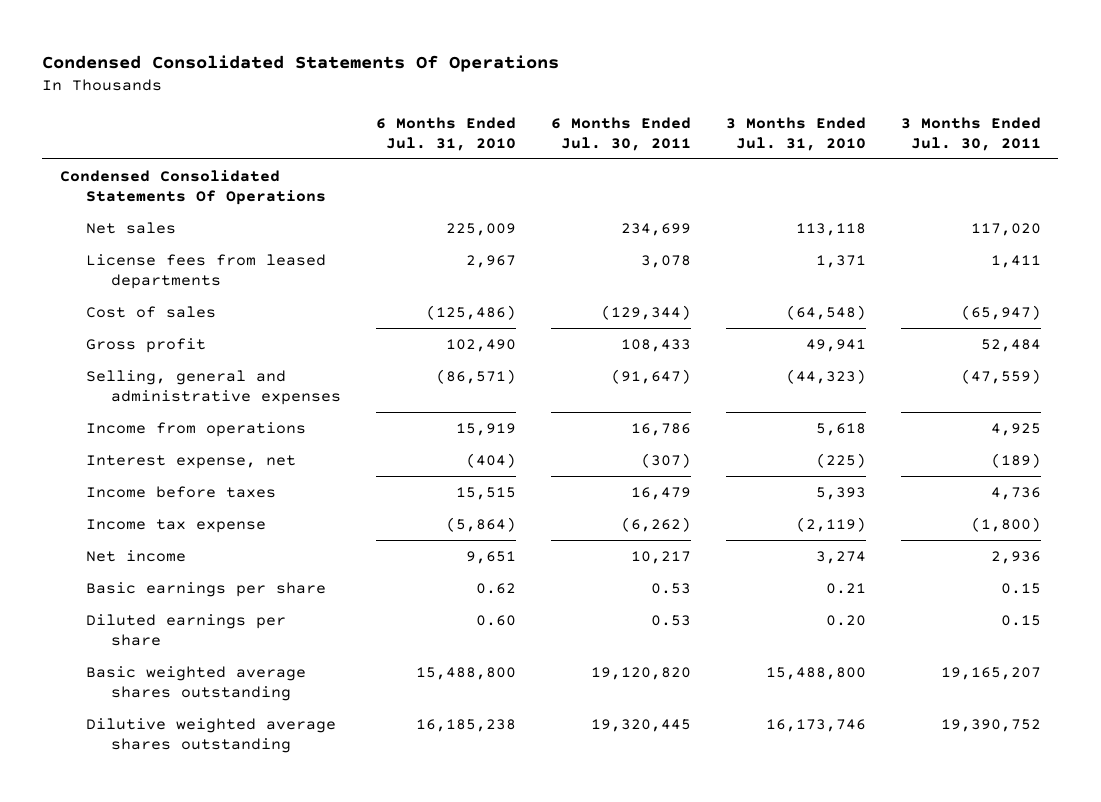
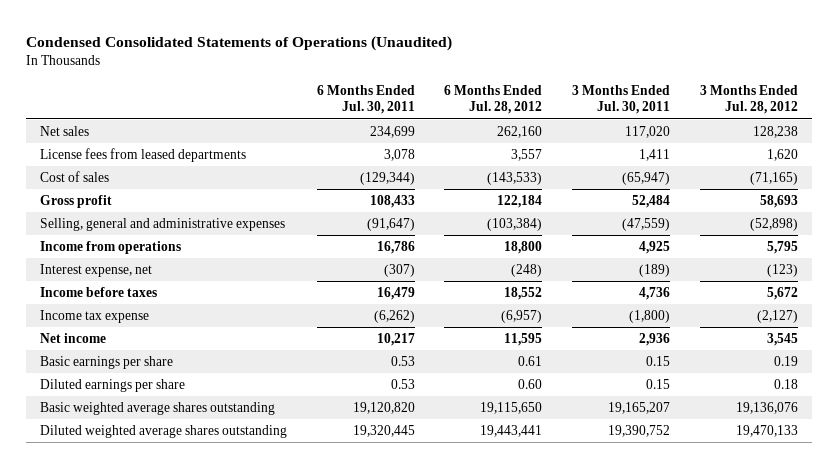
- Condensed Consolidated Statements Of Operations
+ Condensed Consolidated Statements of Operations (Unaudited)
- | 6 Months Ended Jul. 31, 2010 | 6 Months Ended Jul. 30, 2011 | 3 Months Ended Jul. 31, 2010 | 3 Months Ended Jul. 30, 2011
+ | 6 Months Ended Jul. 30, 2011 | 6 Months Ended Jul. 28, 2012 | 3 Months Ended Jul. 30, 2011 | 3 Months Ended Jul. 28, 2012
- Condensed Consolidated Statements Of Operations
- Dilutive weighted average shares outstanding | 16,185,238 | 19,320,445 | 16,173,746 | 19,390,752
+ Diluted weighted average shares outstanding | 19,320,445 | 19,443,441 | 19,390,752 | 19,470,133

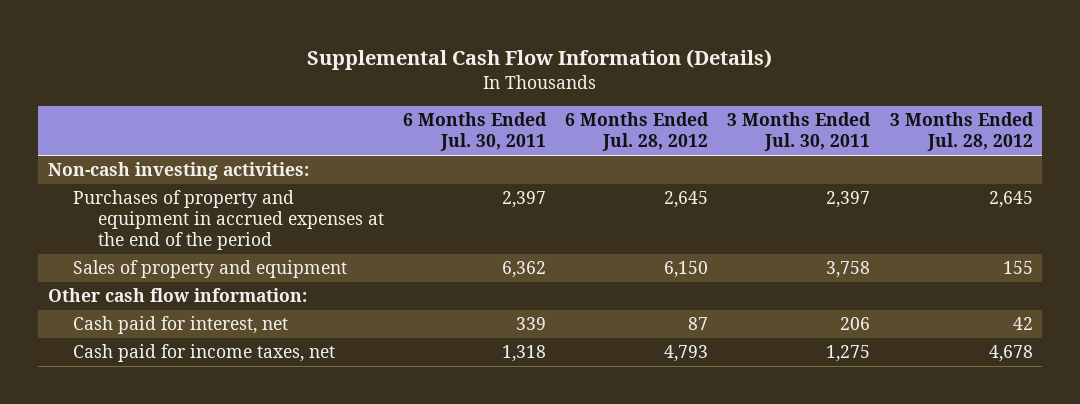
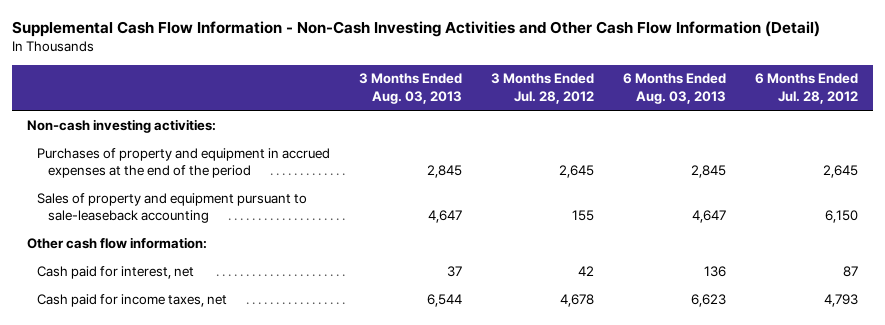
- Supplemental Cash Flow Information (Details)
+ Supplemental Cash Flow Information - Non-Cash Investing Activities and Other Cash Flow Information (Detail)
- | 6 Months Ended Jul. 30, 2011 | 6 Months Ended Jul. 28, 2012 | 3 Months Ended Jul. 30, 2011 | 3 Months Ended Jul. 28, 2012
+ | 3 Months Ended Aug. 03, 2013 | 3 Months Ended Jul. 28, 2012 | 6 Months Ended Aug. 03, 2013 | 6 Months Ended Jul. 28, 2012
- Sales of property and equipment | 6,362 | 6,150 | 3,758 | 155
+ Sales of property and equipment pursuant to sale-leaseback accounting | 4,647 | 155 | 4,647 | 6,150

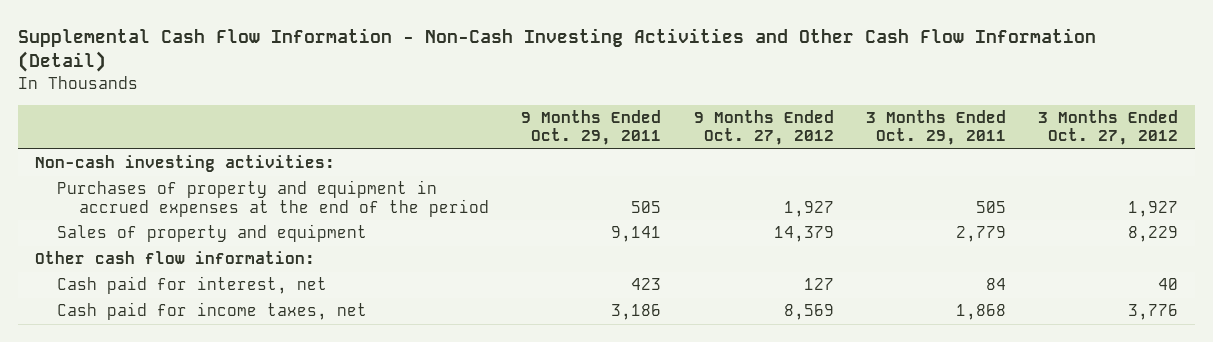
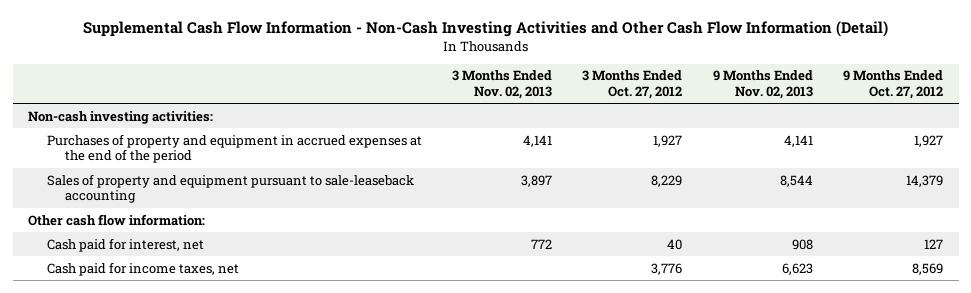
- | 9 Months Ended Oct. 29, 2011 | 9 Months Ended Oct. 27, 2012 | 3 Months Ended Oct. 29, 2011 | 3 Months Ended Oct. 27, 2012
+ | 3 Months Ended Nov. 02, 2013 | 3 Months Ended Oct. 27, 2012 | 9 Months Ended Nov. 02, 2013 | 9 Months Ended Oct. 27, 2012
- Sales of property and equipment | 9,141 | 14,379 | 2,779 | 8,229
+ Sales of property and equipment pursuant to sale-leaseback accounting | 3,897 | 8,229 | 8,544 | 14,379

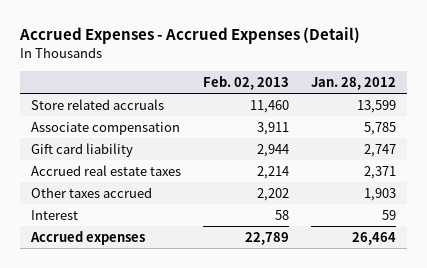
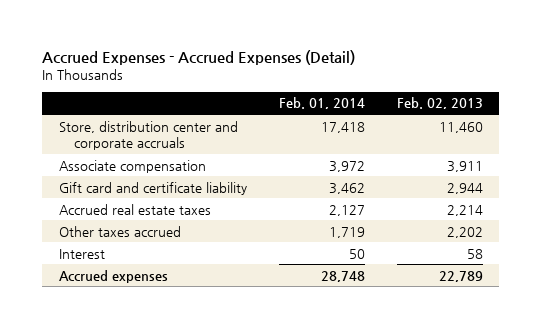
- | Feb. 02, 2013 | Jan. 28, 2012
+ | Feb. 01, 2014 | Feb. 02, 2013
- Store related accruals | 11,460 | 13,599
+ Store, distribution center and corporate accruals | 17,418 | 11,460
- Gift card liability | 2,944 | 2,747
+ Gift card and certificate liability | 3,462 | 2,944

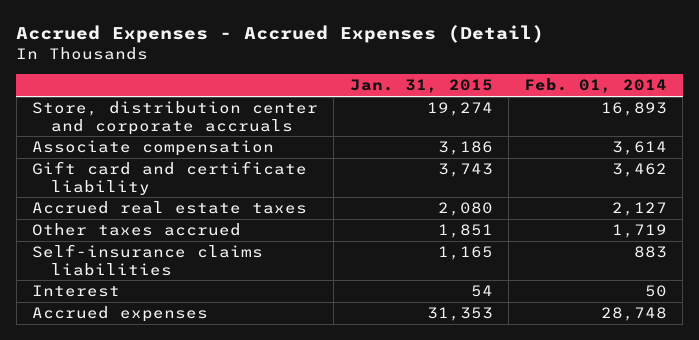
- | Feb. 01, 2014 | Feb. 02, 2013
+ | Jan. 31, 2015 | Feb. 01, 2014
- Store, distribution center and corporate accruals | 17,418 | 11,460
- Associate compensation | 3,972 | 3,911
+ Store, distribution center and corporate accruals | 19,274 | 16,893
+ Associate compensation | 3,186 | 3,614
+ Self-insurance claims liabilities | 1,165 | 883

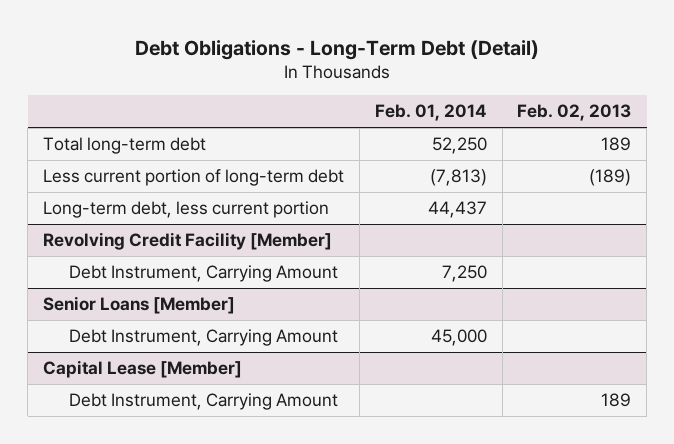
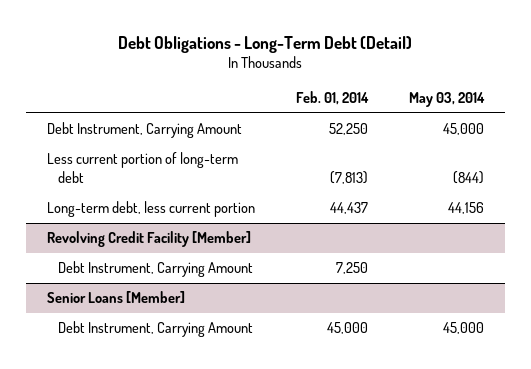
- | Feb. 01, 2014 | Feb. 02, 2013
+ | Feb. 01, 2014 | May 03, 2014
- Total long-term debt | 52,250 | 189
+ Debt Instrument, Carrying Amount | 52,250 | 45,000
- Capital Lease [Member]
- Debt Instrument, Carrying Amount | | 189

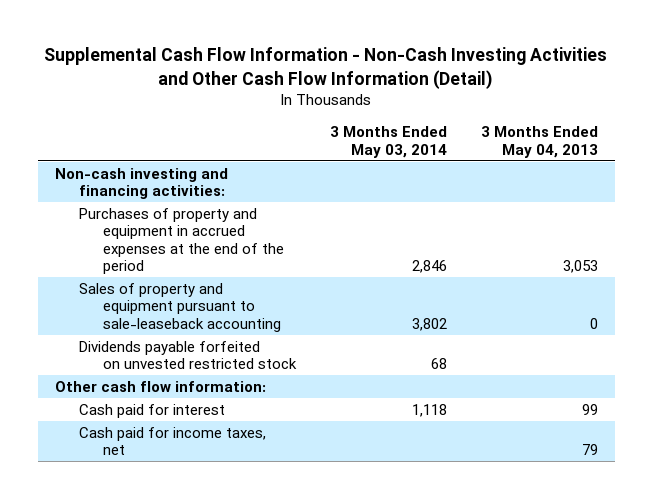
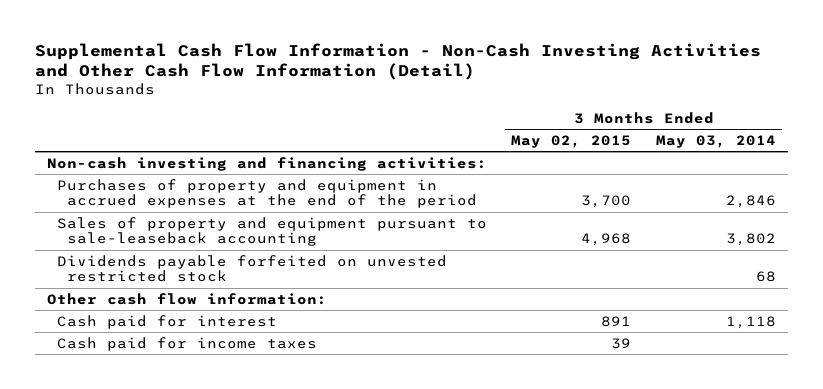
- | 3 Months Ended May 03, 2014 | 3 Months Ended May 04, 2013
+ | 3 Months Ended May 02, 2015 | 3 Months Ended May 03, 2014
- Cash paid for income taxes, net | | 79
+ Cash paid for income taxes | 39 |

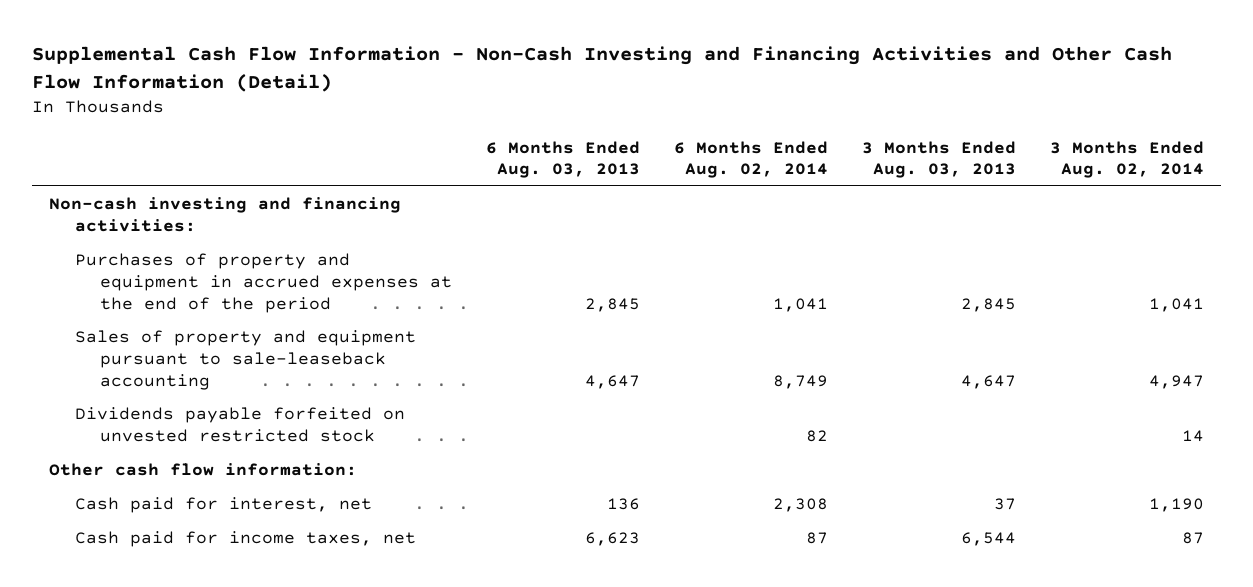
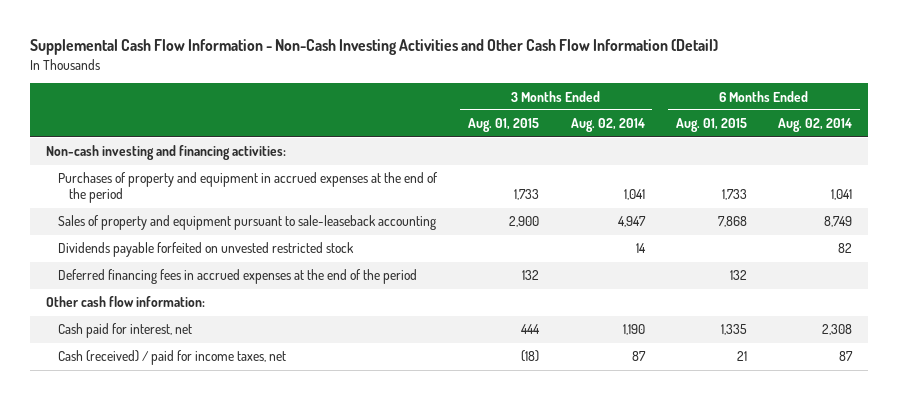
- Supplemental Cash Flow Information - Non-Cash Investing and Financing Activities and Other Cash Flow Information (Detail)
+ Supplemental Cash Flow Information - Non-Cash Investing Activities and Other Cash Flow Information (Detail)
- | 6 Months Ended Aug. 03, 2013 | 6 Months Ended Aug. 02, 2014 | 3 Months Ended Aug. 03, 2013 | 3 Months Ended Aug. 02, 2014
+ | 3 Months Ended Aug. 01, 2015 | 3 Months Ended Aug. 02, 2014 | 6 Months Ended Aug. 01, 2015 | 6 Months Ended Aug. 02, 2014
+ Deferred financing fees in accrued expenses at the end of the period | 132 | | 132 |
- Cash paid for income taxes, net | 6,623 | 87 | 6,544 | 87
+ Cash (received) / paid for income taxes, net | (18) | 87 | 21 | 87

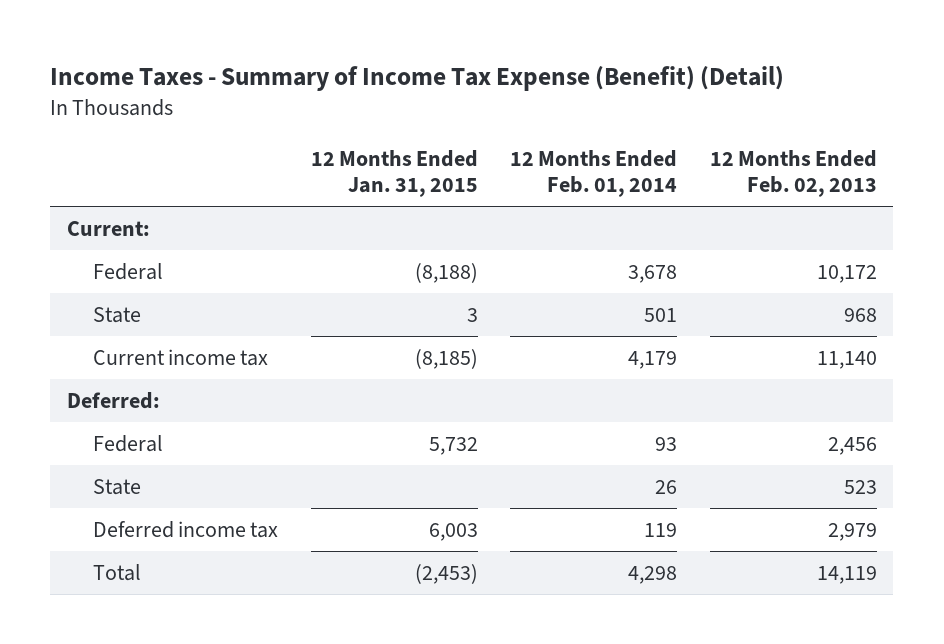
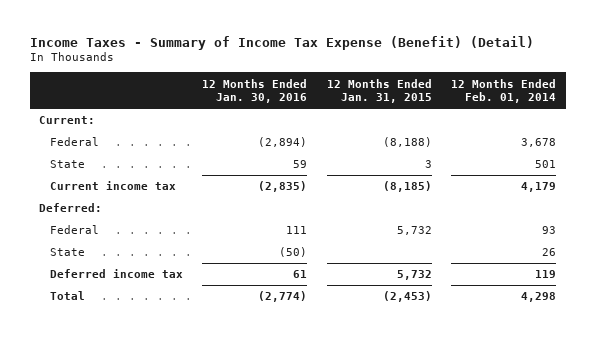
- | 12 Months Ended Jan. 31, 2015 | 12 Months Ended Feb. 01, 2014 | 12 Months Ended Feb. 02, 2013
+ | 12 Months Ended Jan. 30, 2016 | 12 Months Ended Jan. 31, 2015 | 12 Months Ended Feb. 01, 2014
- Deferred income tax | 6,003 | 119 | 2,979
+ Deferred income tax | 61 | 5,732 | 119

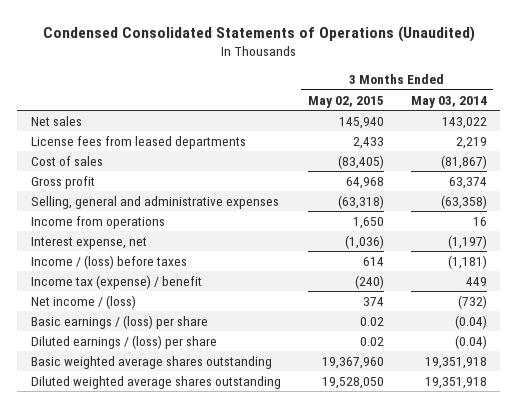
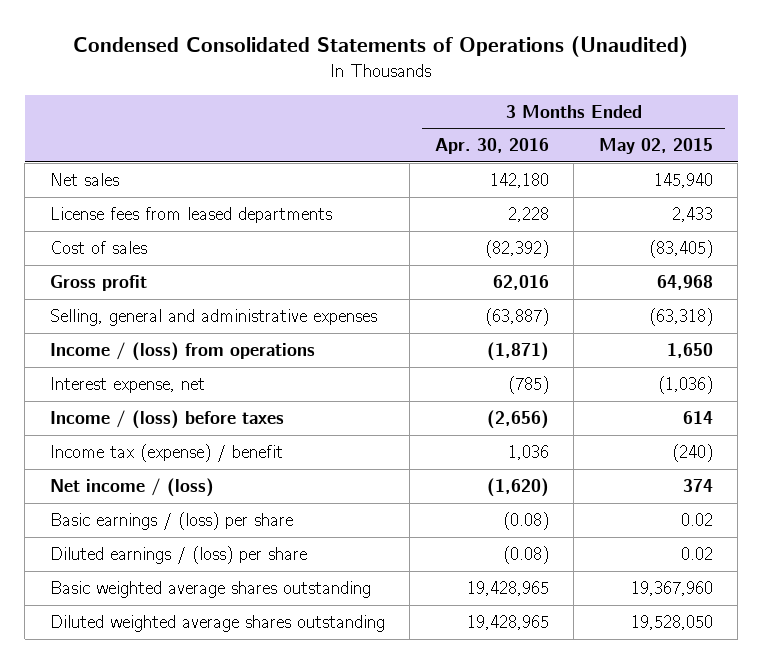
- | 3 Months Ended May 02, 2015 | 3 Months Ended May 03, 2014
+ | 3 Months Ended Apr. 30, 2016 | 3 Months Ended May 02, 2015
- Income from operations | 1,650 | 16
+ Income / (loss) from operations | (1,871) | 1,650

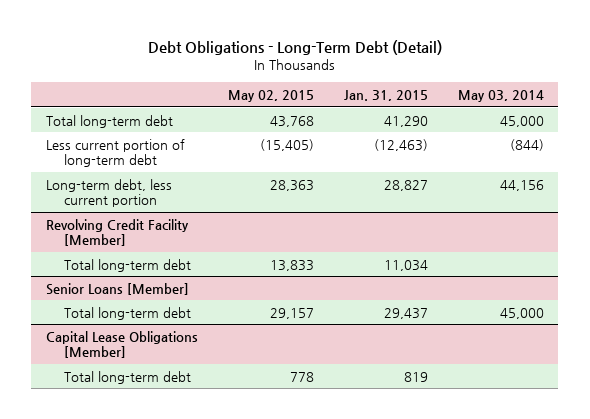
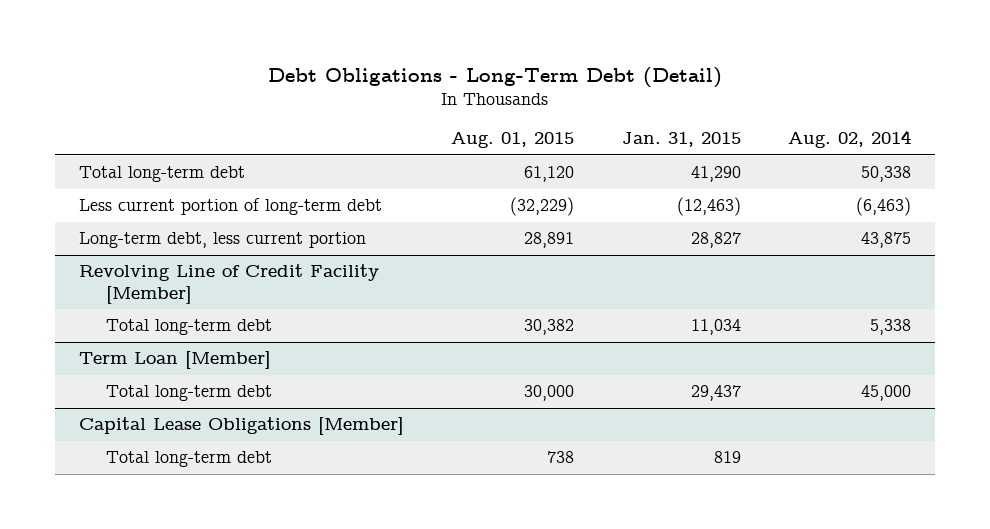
- | May 02, 2015 | Jan. 31, 2015 | May 03, 2014
+ | Aug. 01, 2015 | Jan. 31, 2015 | Aug. 02, 2014
- Revolving Credit Facility [Member]
+ Revolving Line of Credit Facility [Member]
- Senior Loans [Member]
+ Term Loan [Member]

